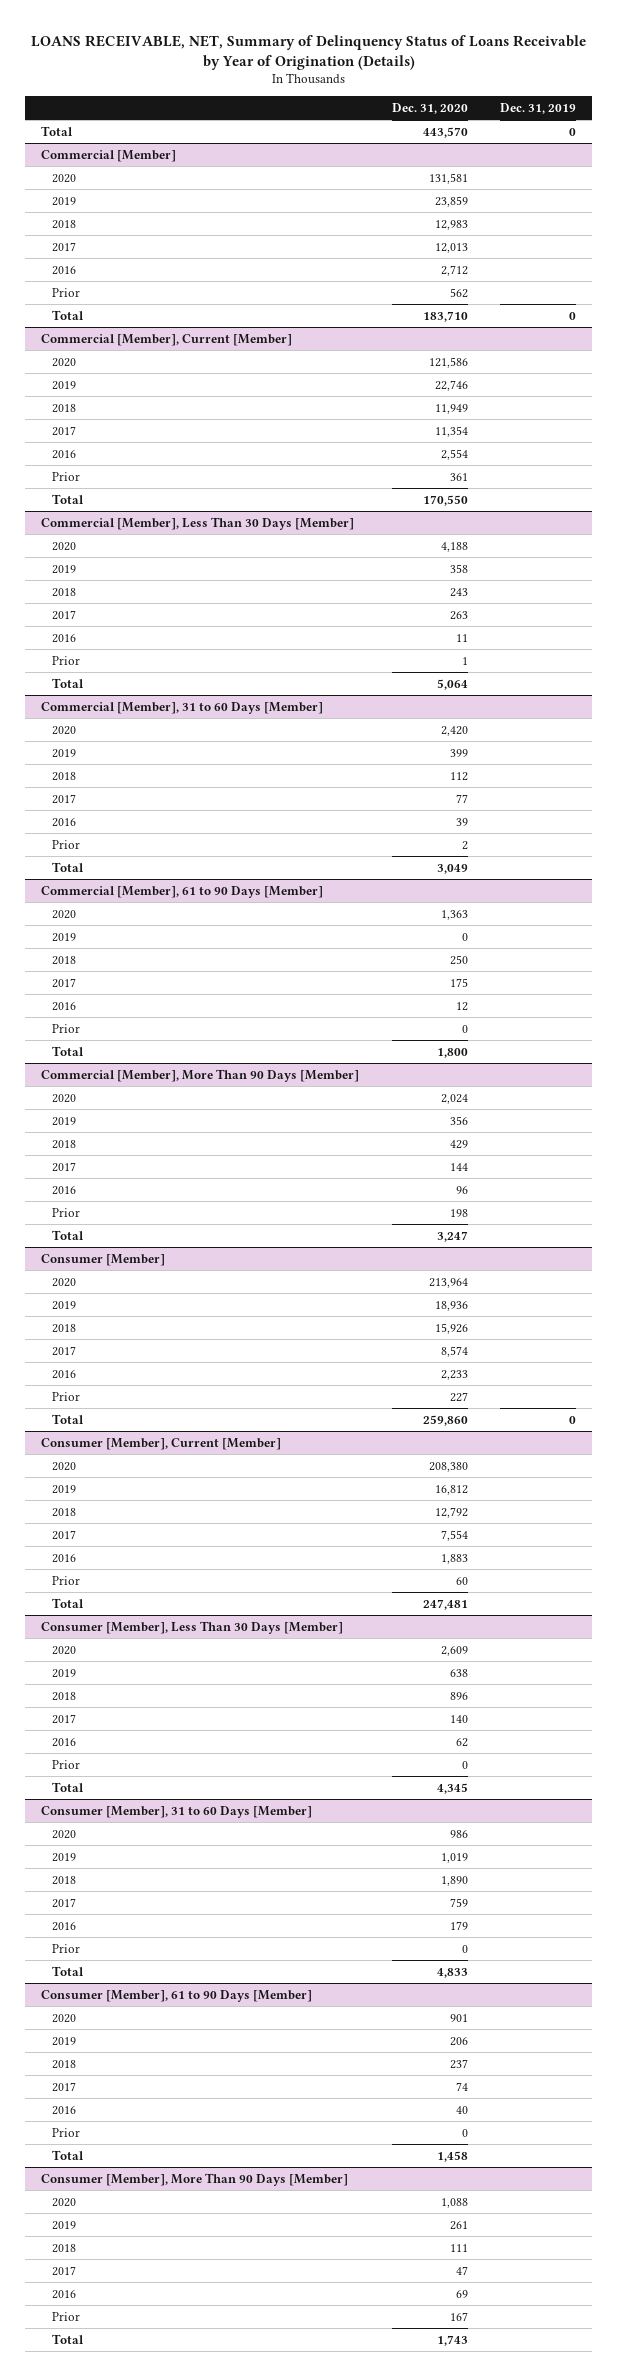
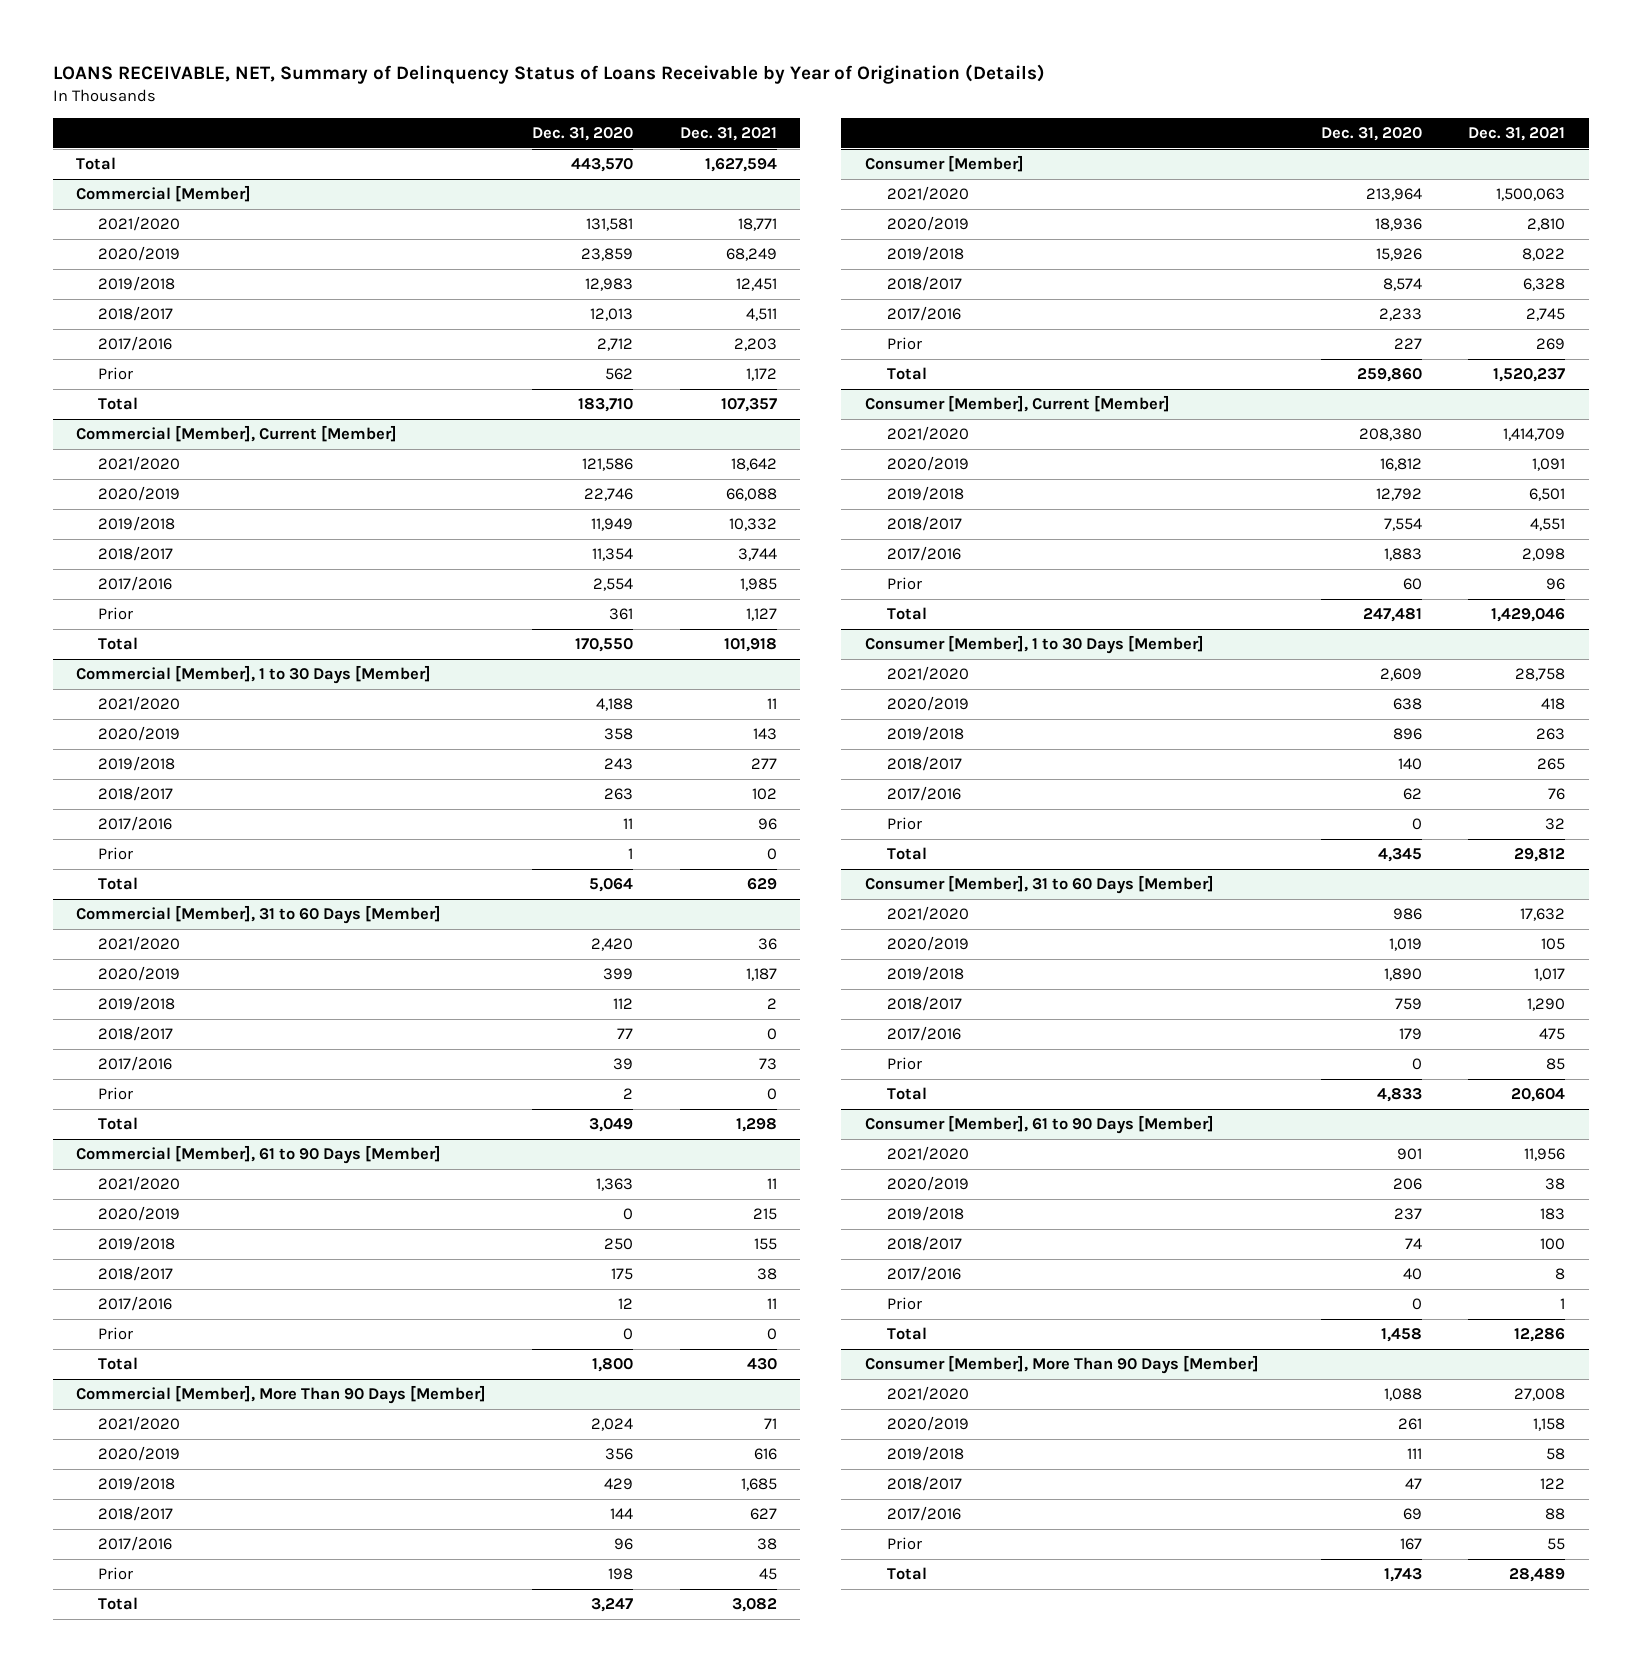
- | Dec. 31, 2020 | Dec. 31, 2019
+ | Dec. 31, 2020 | Dec. 31, 2021
@ Commercial [Member]
- 2020 | 131,581 |
- 2019 | 23,859 |
- 2018 | 12,983 |
- 2017 | 12,013 |
- 2016 | 2,712 |
+ 2021/2020 | 131,581 | 18,771
+ 2020/2019 | 23,859 | 68,249
+ 2019/2018 | 12,983 | 12,451
+ 2018/2017 | 12,013 | 4,511
+ 2017/2016 | 2,712 | 2,203
@ Commercial [Member], Current [Member]
- 2020 | 121,586 |
- 2019 | 22,746 |
- 2018 | 11,949 |
- 2017 | 11,354 |
- 2016 | 2,554 |
+ 2021/2020 | 121,586 | 18,642
+ 2020/2019 | 22,746 | 66,088
+ 2019/2018 | 11,949 | 10,332
+ 2018/2017 | 11,354 | 3,744
+ 2017/2016 | 2,554 | 1,985
- Commercial [Member], Less Than 30 Days [Member]
- 2020 | 4,188 |
- 2019 | 358 |
- 2018 | 243 |
- 2017 | 263 |
- 2016 | 11 |
+ Commercial [Member], 1 to 30 Days [Member]
+ 2021/2020 | 4,188 | 11
+ 2020/2019 | 358 | 143
+ 2019/2018 | 243 | 277
+ 2018/2017 | 263 | 102
+ 2017/2016 | 11 | 96
@ Commercial [Member], 31 to 60 Days [Member]
- 2020 | 2,420 |
- 2019 | 399 |
- 2018 | 112 |
- 2017 | 77 |
- 2016 | 39 |
+ 2021/2020 | 2,420 | 36
+ 2020/2019 | 399 | 1,187
+ 2019/2018 | 112 | 2
+ 2018/2017 | 77 | 0
+ 2017/2016 | 39 | 73
@ Commercial [Member], 61 to 90 Days [Member]
- 2020 | 1,363 |
- 2019 | 0 |
- 2018 | 250 |
- 2017 | 175 |
- 2016 | 12 |
+ 2021/2020 | 1,363 | 11
+ 2020/2019 | 0 | 215
+ 2019/2018 | 250 | 155
+ 2018/2017 | 175 | 38
+ 2017/2016 | 12 | 11
@ Commercial [Member], More Than 90 Days [Member]
- 2020 | 2,024 |
- 2019 | 356 |
- 2018 | 429 |
- 2017 | 144 |
- 2016 | 96 |
+ 2021/2020 | 2,024 | 71
+ 2020/2019 | 356 | 616
+ 2019/2018 | 429 | 1,685
+ 2018/2017 | 144 | 627
+ 2017/2016 | 96 | 38
@ Consumer [Member]
- 2020 | 213,964 |
- 2019 | 18,936 |
- 2018 | 15,926 |
- 2017 | 8,574 |
- 2016 | 2,233 |
+ 2021/2020 | 213,964 | 1,500,063
+ 2020/2019 | 18,936 | 2,810
+ 2019/2018 | 15,926 | 8,022
+ 2018/2017 | 8,574 | 6,328
+ 2017/2016 | 2,233 | 2,745
@ Consumer [Member], Current [Member]
- 2020 | 208,380 |
- 2019 | 16,812 |
- 2018 | 12,792 |
- 2017 | 7,554 |
- 2016 | 1,883 |
+ 2021/2020 | 208,380 | 1,414,709
+ 2020/2019 | 16,812 | 1,091
+ 2019/2018 | 12,792 | 6,501
+ 2018/2017 | 7,554 | 4,551
+ 2017/2016 | 1,883 | 2,098
- Consumer [Member], Less Than 30 Days [Member]
- 2020 | 2,609 |
- 2019 | 638 |
- 2018 | 896 |
- 2017 | 140 |
- 2016 | 62 |
+ Consumer [Member], 1 to 30 Days [Member]
+ 2021/2020 | 2,609 | 28,758
+ 2020/2019 | 638 | 418
+ 2019/2018 | 896 | 263
+ 2018/2017 | 140 | 265
+ 2017/2016 | 62 | 76
@ Consumer [Member], 31 to 60 Days [Member]
- 2020 | 986 |
- 2019 | 1,019 |
- 2018 | 1,890 |
- 2017 | 759 |
- 2016 | 179 |
+ 2021/2020 | 986 | 17,632
+ 2020/2019 | 1,019 | 105
+ 2019/2018 | 1,890 | 1,017
+ 2018/2017 | 759 | 1,290
+ 2017/2016 | 179 | 475
@ Consumer [Member], 61 to 90 Days [Member]
- 2020 | 901 |
- 2019 | 206 |
- 2018 | 237 |
- 2017 | 74 |
- 2016 | 40 |
+ 2021/2020 | 901 | 11,956
+ 2020/2019 | 206 | 38
+ 2019/2018 | 237 | 183
+ 2018/2017 | 74 | 100
+ 2017/2016 | 40 | 8
@ Consumer [Member], More Than 90 Days [Member]
- 2020 | 1,088 |
- 2019 | 261 |
- 2018 | 111 |
- 2017 | 47 |
- 2016 | 69 |
+ 2021/2020 | 1,088 | 27,008
+ 2020/2019 | 261 | 1,158
+ 2019/2018 | 111 | 58
+ 2018/2017 | 47 | 122
+ 2017/2016 | 69 | 88

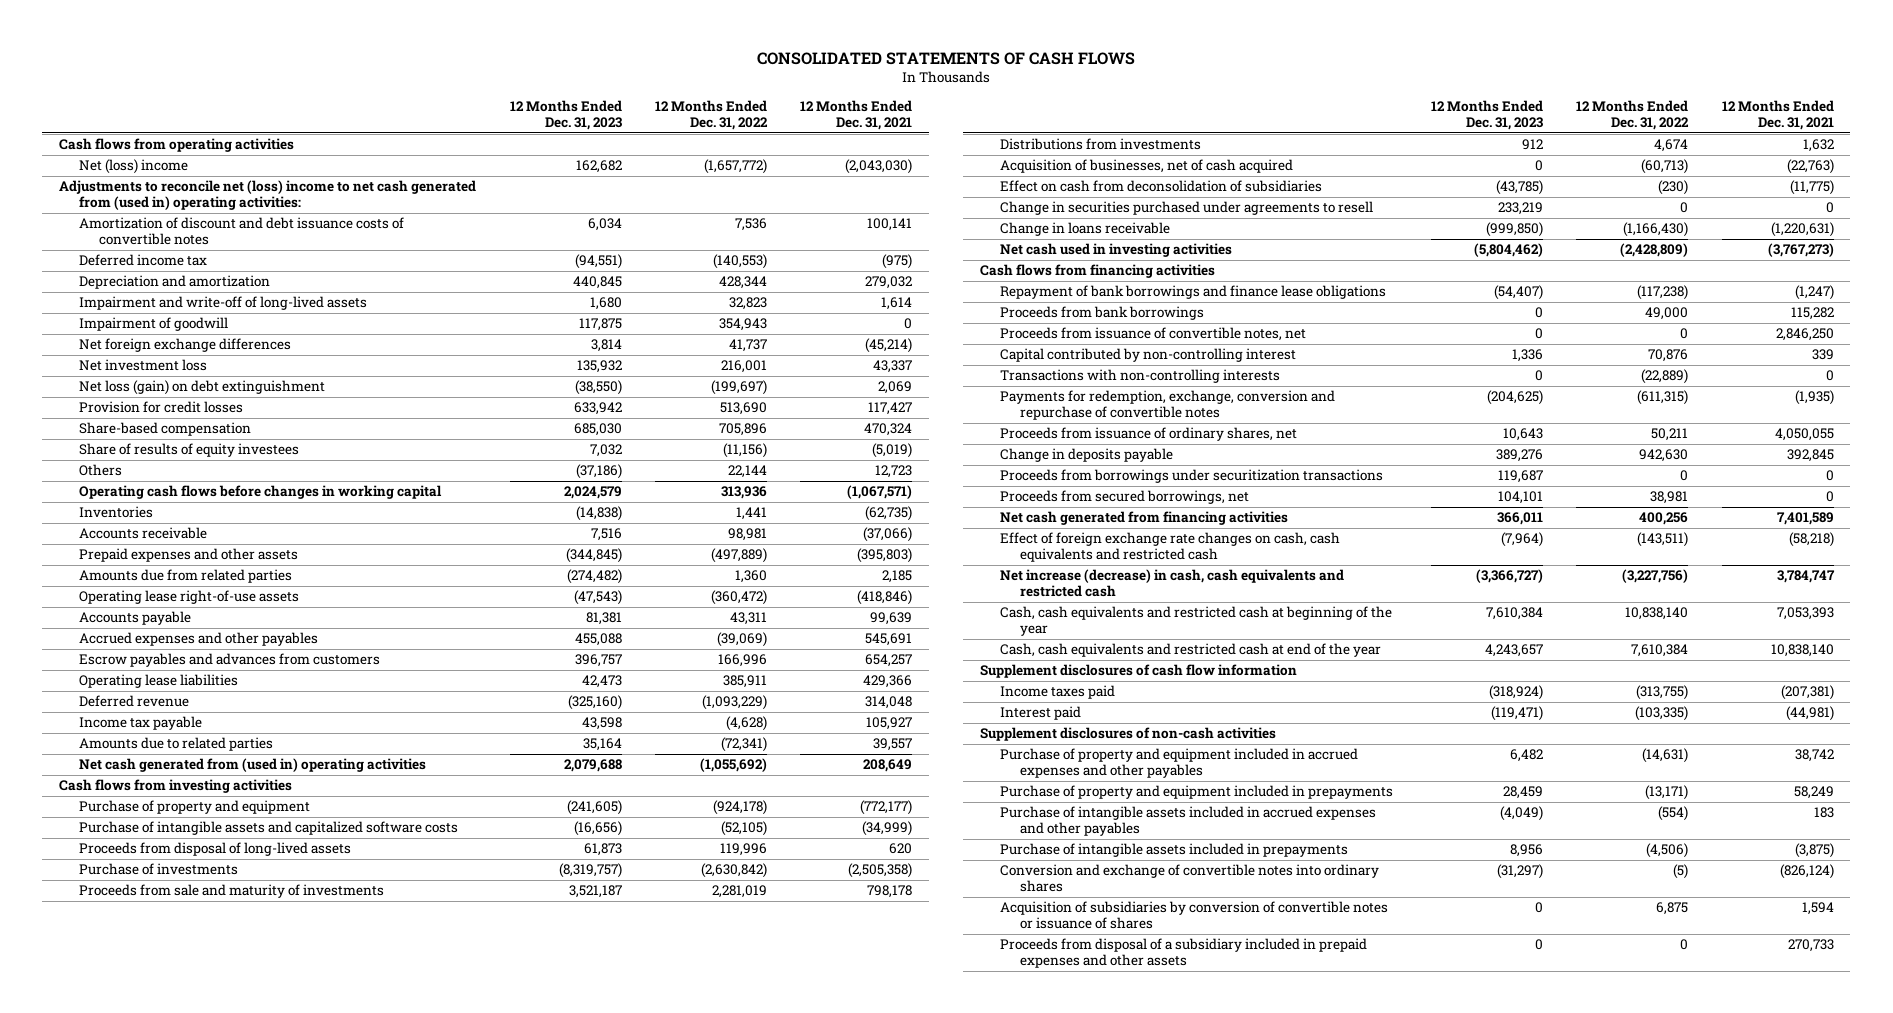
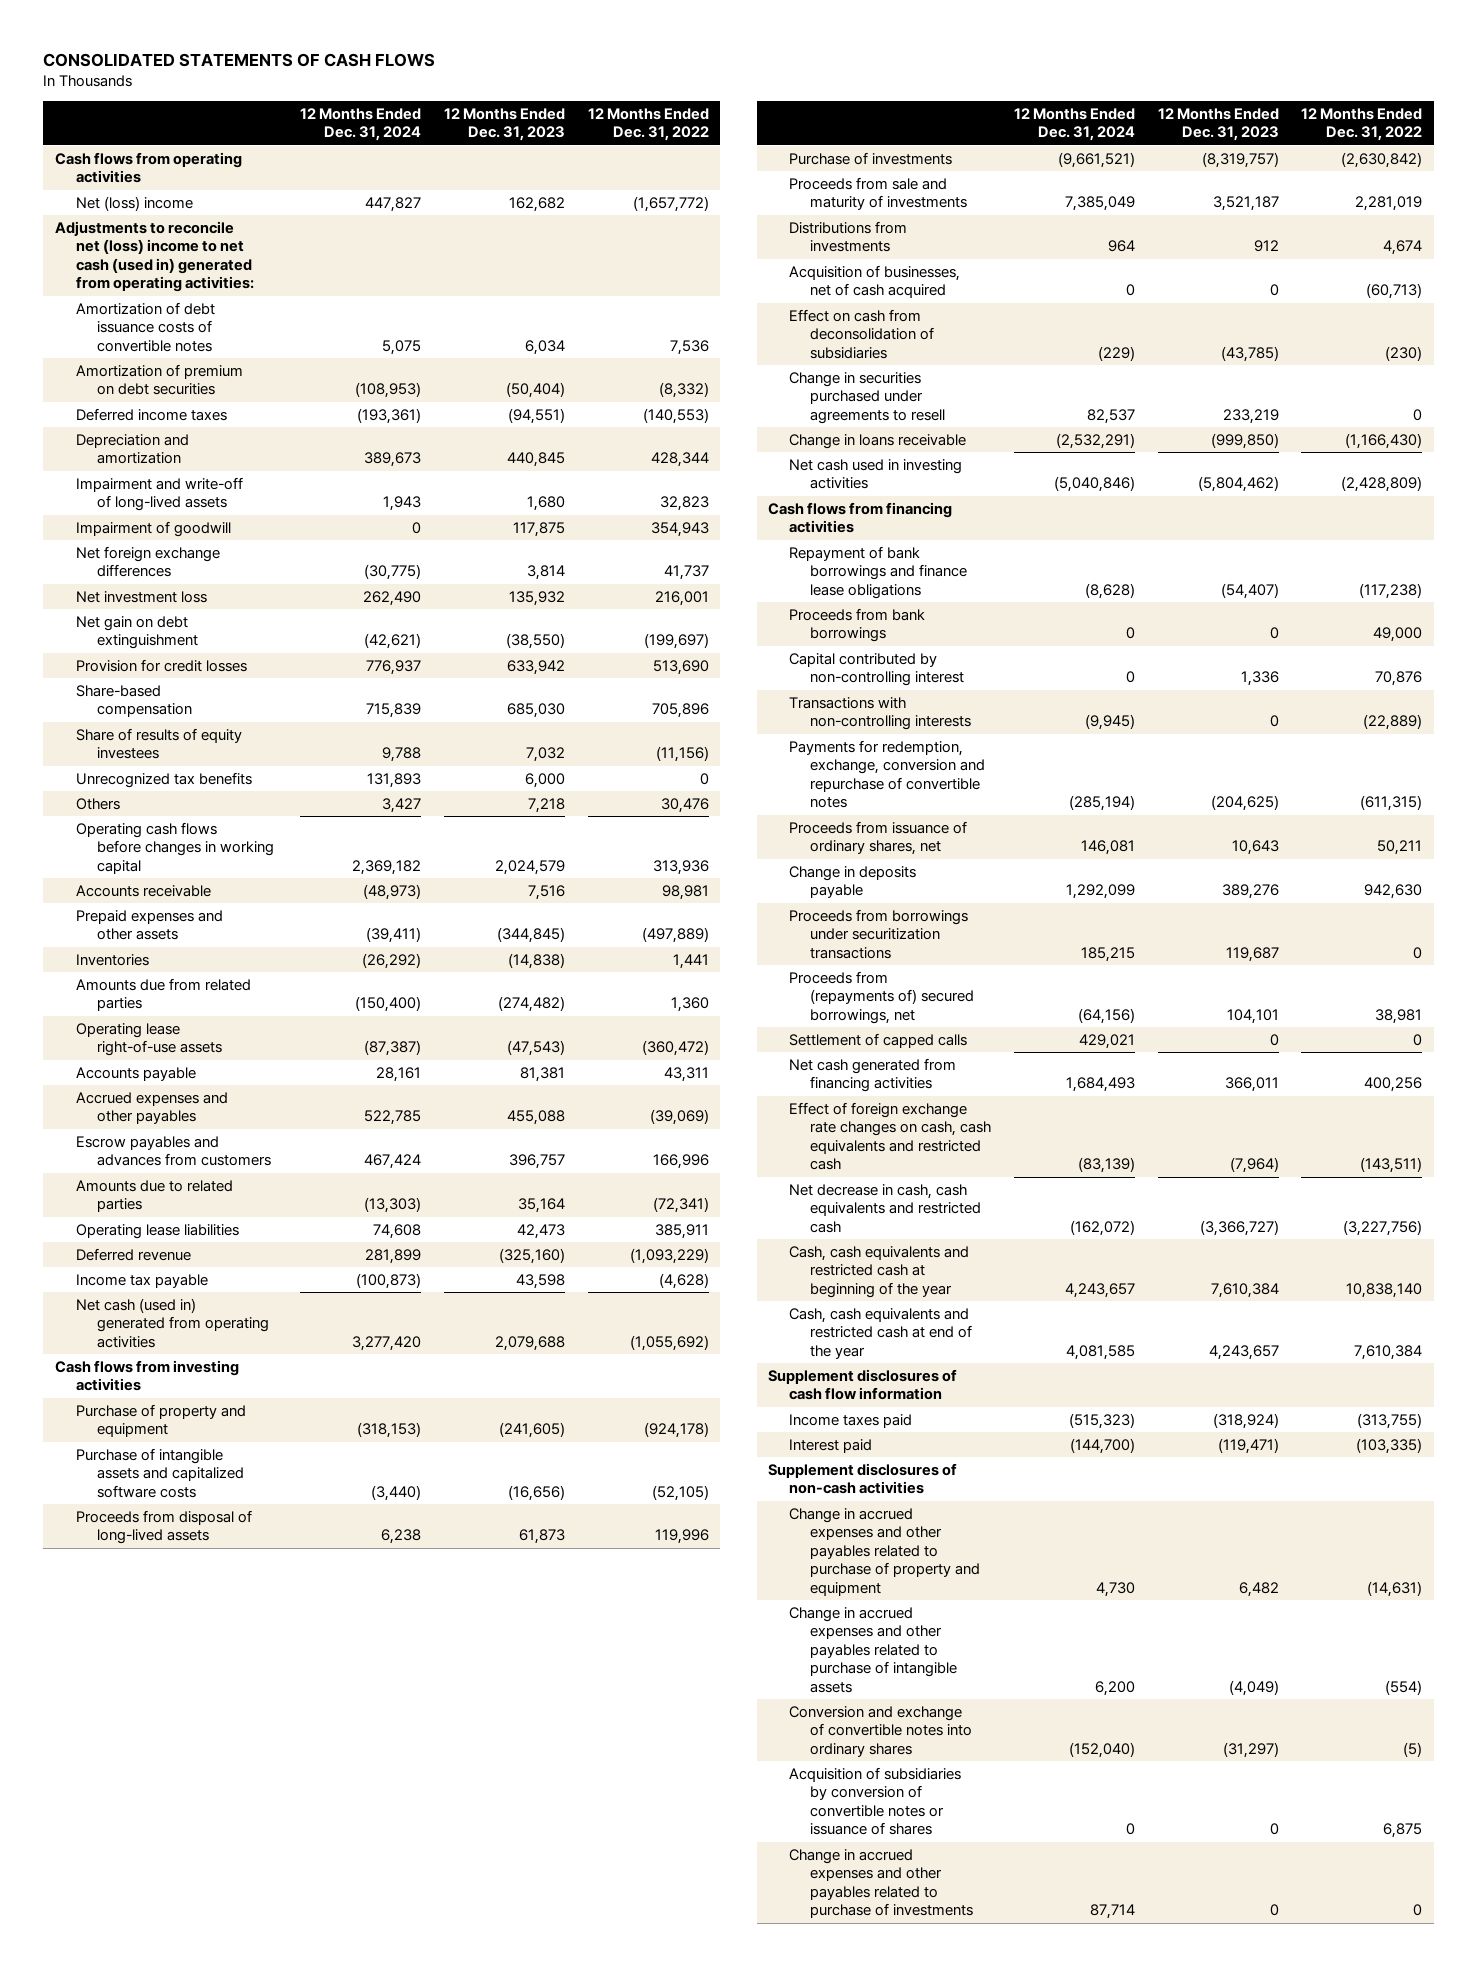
- | 12 Months Ended Dec. 31, 2023 | 12 Months Ended Dec. 31, 2022 | 12 Months Ended Dec. 31, 2021
+ | 12 Months Ended Dec. 31, 2024 | 12 Months Ended Dec. 31, 2023 | 12 Months Ended Dec. 31, 2022
- Adjustments to reconcile net (loss) income to net cash generated from (used in) operating activities:
- Amortization of discount and debt issuance costs of convertible notes | 6,034 | 7,536 | 100,141
- Deferred income tax | (94,551) | (140,553) | (975)
+ Adjustments to reconcile net (loss) income to net cash (used in) generated from operating activities:
+ Amortization of debt issuance costs of convertible notes | 5,075 | 6,034 | 7,536
+ Amortization of premium on debt securities | (108,953) | (50,404) | (8,332)
+ Deferred income taxes | (193,361) | (94,551) | (140,553)
- Net loss (gain) on debt extinguishment | (38,550) | (199,697) | 2,069
+ Net gain on debt extinguishment | (42,621) | (38,550) | (199,697)
- Others | (37,186) | 22,144 | 12,723
+ Unrecognized tax benefits | 131,893 | 6,000 | 0
+ Others | 3,427 | 7,218 | 30,476
moved down: Inventories | (26,292) | (14,838) | 1,441
moved up: Amounts due to related parties | (13,303) | 35,164 | (72,341)
- Net cash generated from (used in) operating activities | 2,079,688 | (1,055,692) | 208,649
+ Net cash (used in) generated from operating activities | 3,277,420 | 2,079,688 | (1,055,692)
- Proceeds from issuance of convertible notes, net | 0 | 0 | 2,846,250
- Proceeds from secured borrowings, net | 104,101 | 38,981 | 0
+ Proceeds from (repayments of) secured borrowings, net | (64,156) | 104,101 | 38,981
+ Settlement of capped calls | 429,021 | 0 | 0
- Net increase (decrease) in cash, cash equivalents and restricted cash | (3,366,727) | (3,227,756) | 3,784,747
+ Net decrease in cash, cash equivalents and restricted cash | (162,072) | (3,366,727) | (3,227,756)
- Purchase of property and equipment included in accrued expenses and other payables | 6,482 | (14,631) | 38,742
- Purchase of property and equipment included in prepayments | 28,459 | (13,171) | 58,249
- Purchase of intangible assets included in accrued expenses and other payables | (4,049) | (554) | 183
- Purchase of intangible assets included in prepayments | 8,956 | (4,506) | (3,875)
+ Change in accrued expenses and other payables related to purchase of property and equipment | 4,730 | 6,482 | (14,631)
+ Change in accrued expenses and other payables related to purchase of intangible assets | 6,200 | (4,049) | (554)
- Proceeds from disposal of a subsidiary included in prepaid expenses and other assets | 0 | 0 | 270,733
+ Change in accrued expenses and other payables related to purchase of investments | 87,714 | 0 | 0

